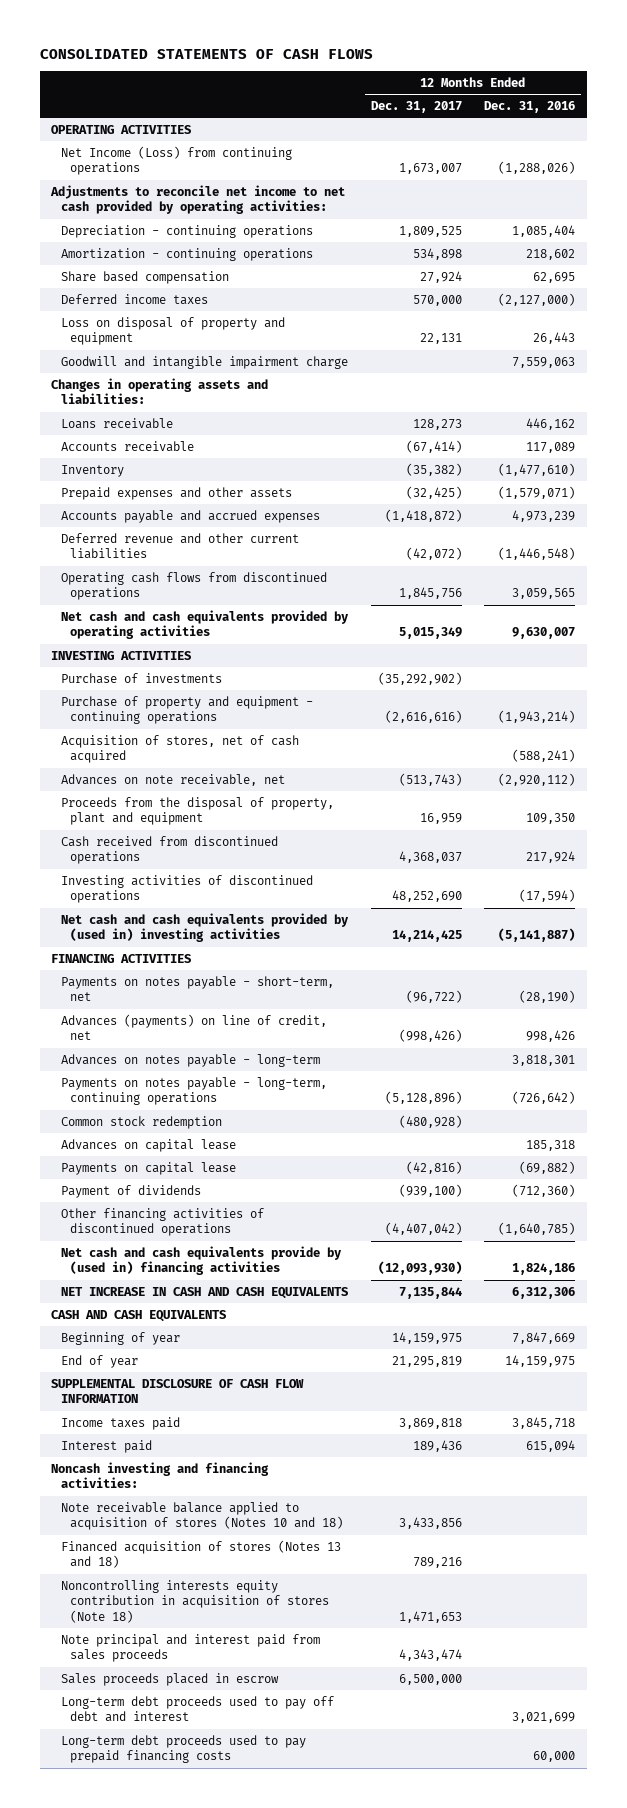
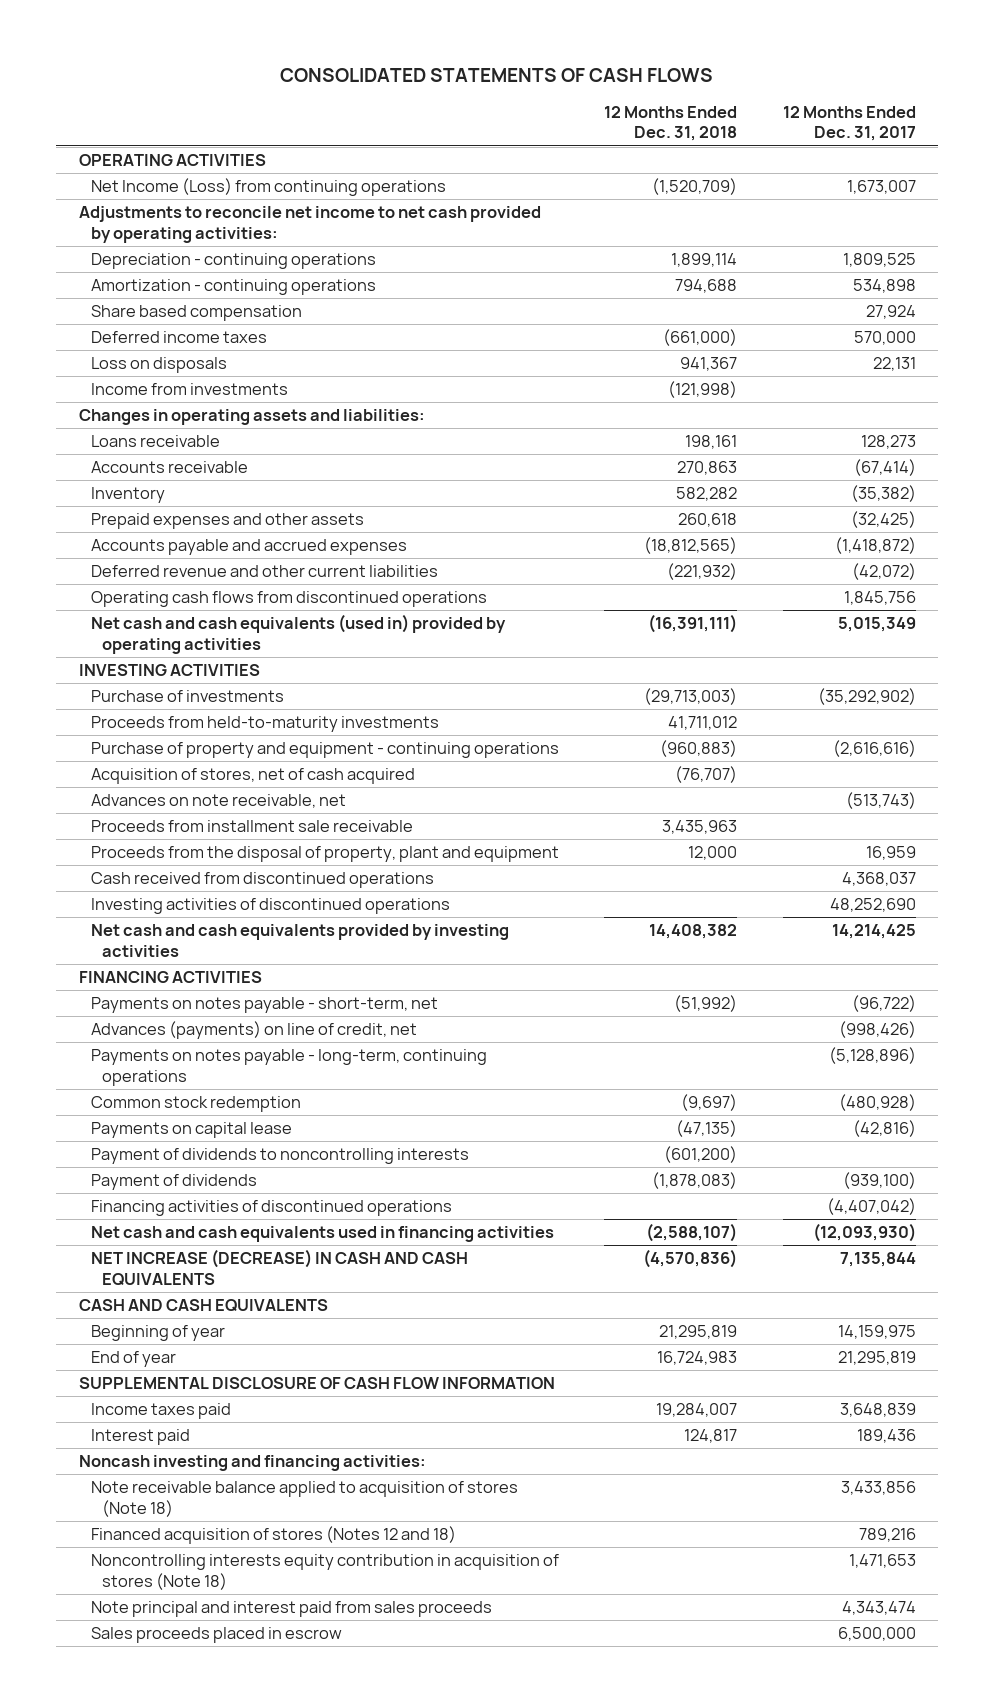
- | 12 Months Ended Dec. 31, 2017 | 12 Months Ended Dec. 31, 2016
+ | 12 Months Ended Dec. 31, 2018 | 12 Months Ended Dec. 31, 2017
- Loss on disposal of property and equipment | 22,131 | 26,443
- Goodwill and intangible impairment charge | | 7,559,063
+ Loss on disposals | 941,367 | 22,131
+ Income from investments | (121,998) |
- Net cash and cash equivalents provided by operating activities | 5,015,349 | 9,630,007
+ Net cash and cash equivalents (used in) provided by operating activities | (16,391,111) | 5,015,349
+ Proceeds from held-to-maturity investments | 41,711,012 |
+ Proceeds from installment sale receivable | 3,435,963 |
- Net cash and cash equivalents provided by (used in) investing activities | 14,214,425 | (5,141,887)
+ Net cash and cash equivalents provided by investing activities | 14,408,382 | 14,214,425
- Advances on notes payable - long-term | | 3,818,301
- Advances on capital lease | | 185,318
+ Payment of dividends to noncontrolling interests | (601,200) |
- Other financing activities of discontinued operations | (4,407,042) | (1,640,785)
- Net cash and cash equivalents provide by (used in) financing activities | (12,093,930) | 1,824,186
- NET INCREASE IN CASH AND CASH EQUIVALENTS | 7,135,844 | 6,312,306
+ Financing activities of discontinued operations | | (4,407,042)
+ Net cash and cash equivalents used in financing activities | (2,588,107) | (12,093,930)
+ NET INCREASE (DECREASE) IN CASH AND CASH EQUIVALENTS | (4,570,836) | 7,135,844
- Income taxes paid | 3,869,818 | 3,845,718
+ Income taxes paid | 19,284,007 | 3,648,839
- Note receivable balance applied to acquisition of stores (Notes 10 and 18) | 3,433,856 |
- Financed acquisition of stores (Notes 13 and 18) | 789,216 |
+ Note receivable balance applied to acquisition of stores (Note 18) | | 3,433,856
+ Financed acquisition of stores (Notes 12 and 18) | | 789,216
- Long-term debt proceeds used to pay off debt and interest | | 3,021,699
- Long-term debt proceeds used to pay prepaid financing costs | | 60,000

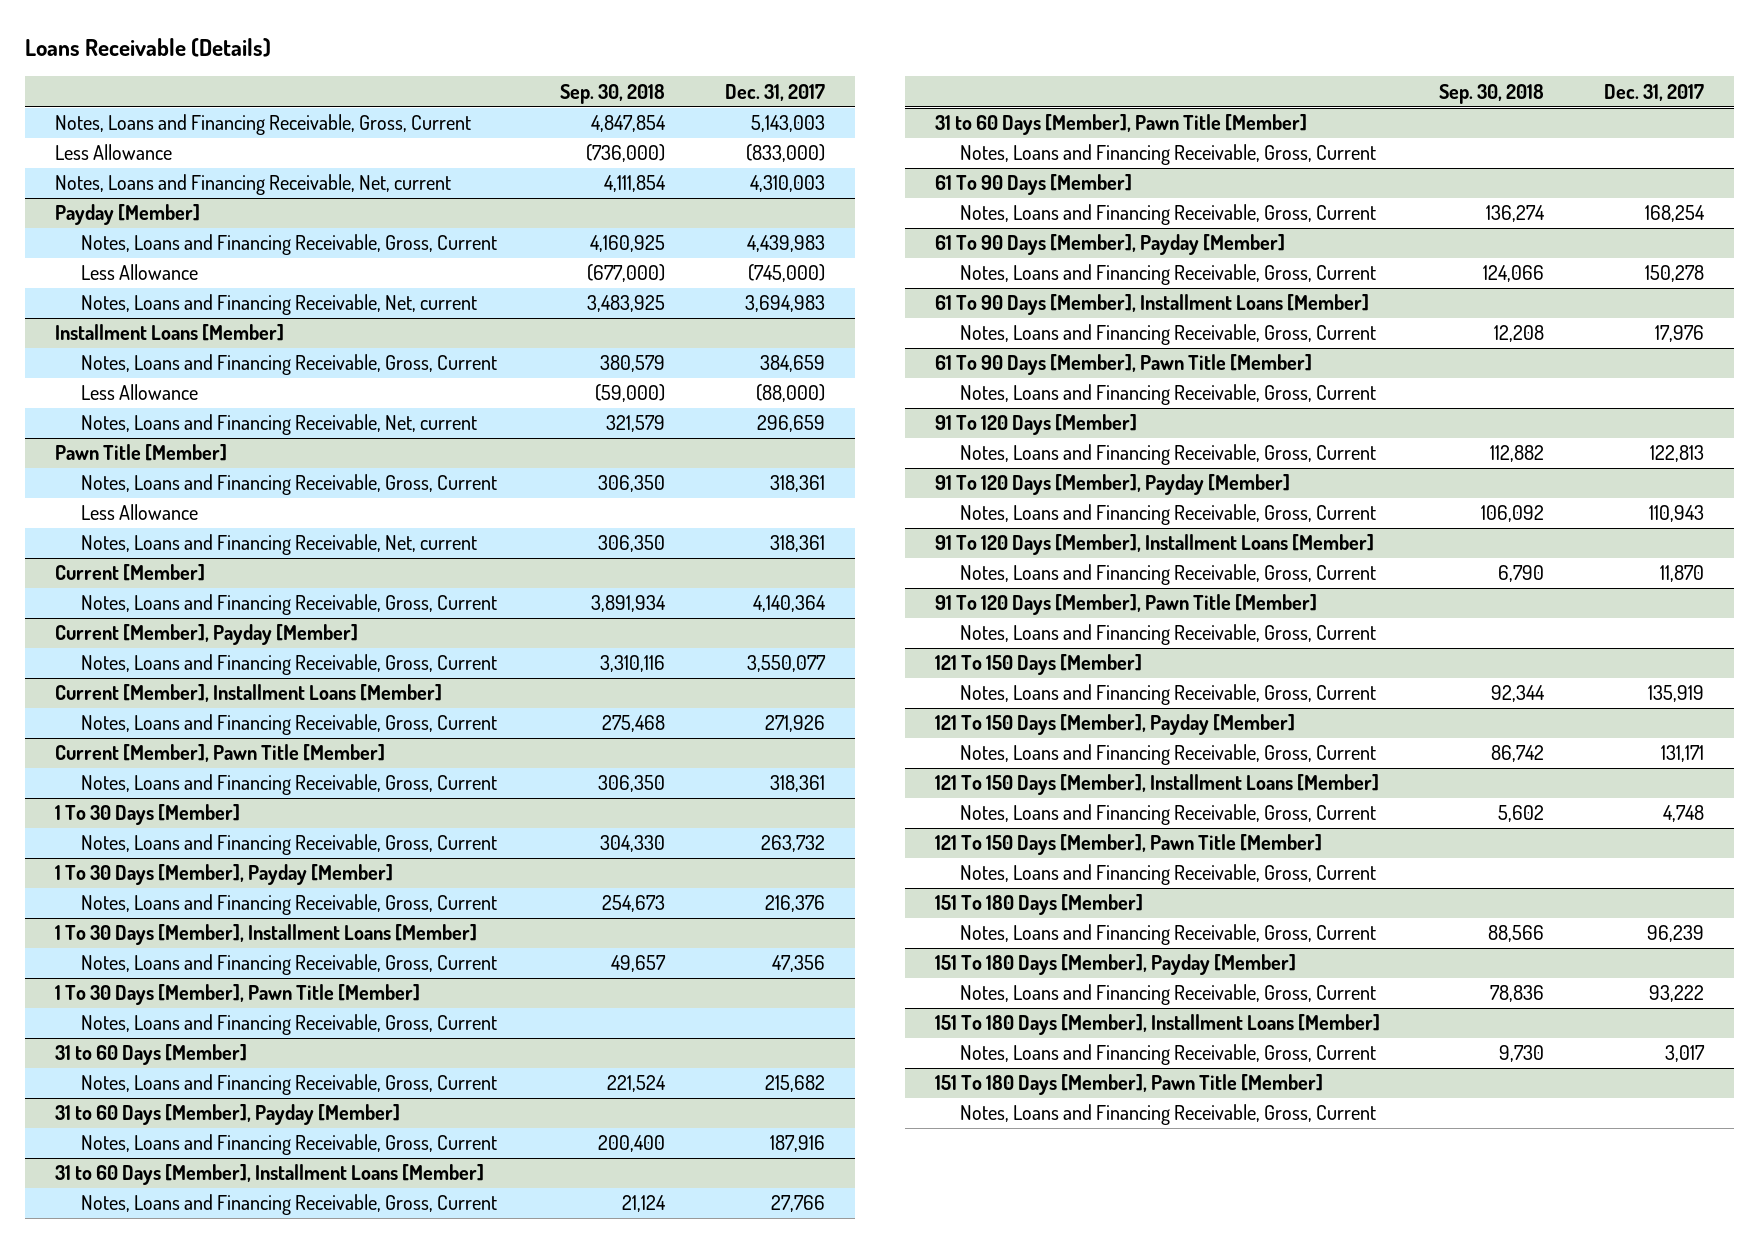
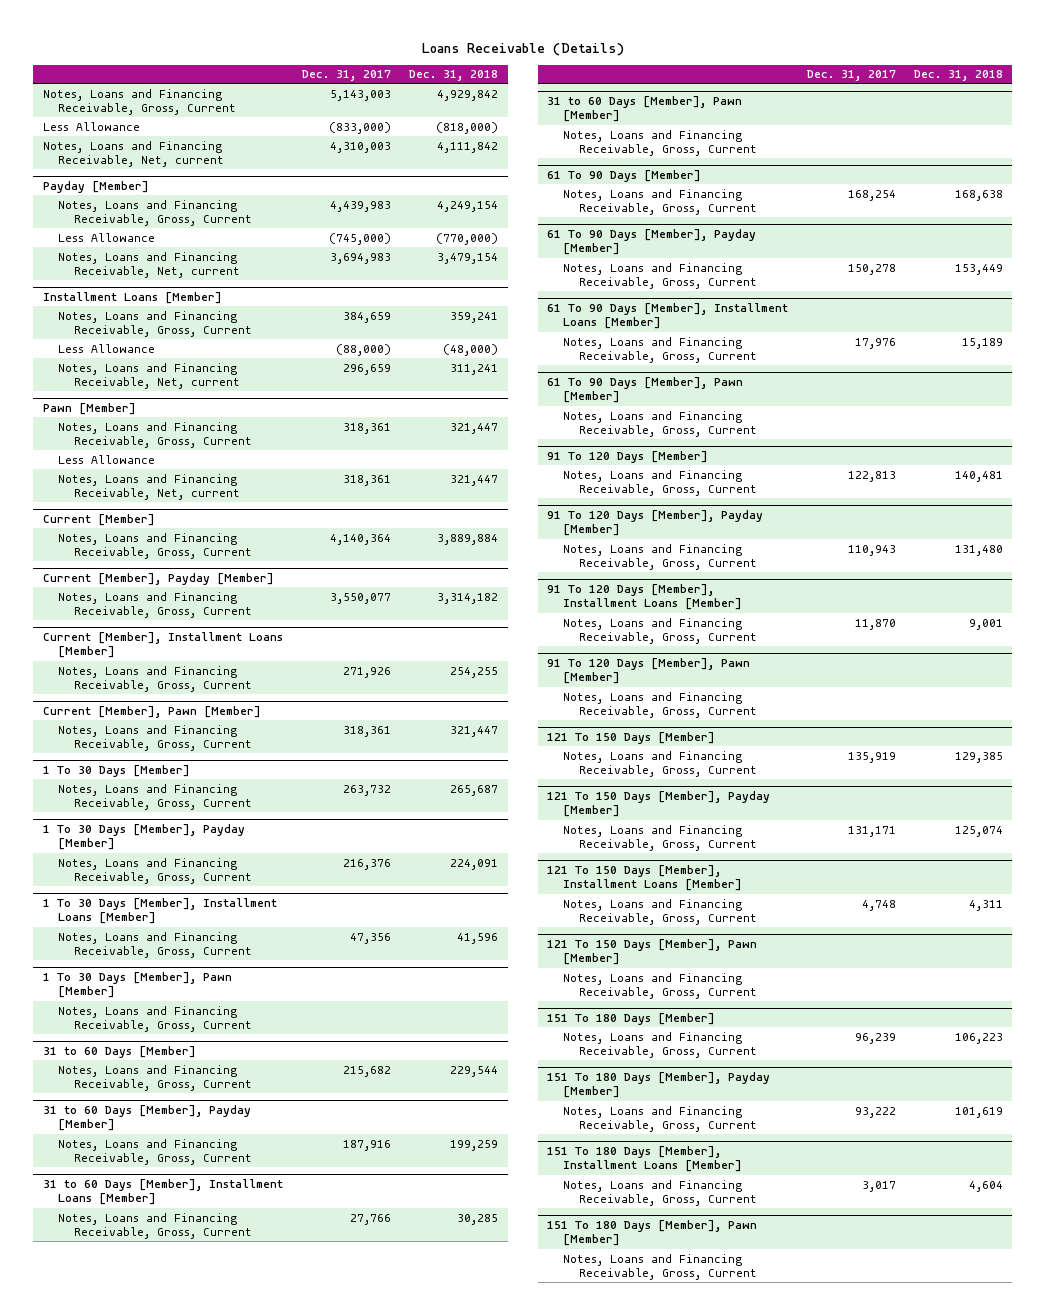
- | Sep. 30, 2018 | Dec. 31, 2017
+ | Dec. 31, 2017 | Dec. 31, 2018
- Pawn Title [Member]
+ Pawn [Member]
- Current [Member], Pawn Title [Member]
+ Current [Member], Pawn [Member]
- 1 To 30 Days [Member], Pawn Title [Member]
+ 1 To 30 Days [Member], Pawn [Member]
- 31 to 60 Days [Member], Pawn Title [Member]
+ 31 to 60 Days [Member], Pawn [Member]
- 61 To 90 Days [Member], Pawn Title [Member]
+ 61 To 90 Days [Member], Pawn [Member]
- 91 To 120 Days [Member], Pawn Title [Member]
+ 91 To 120 Days [Member], Pawn [Member]
- 121 To 150 Days [Member], Pawn Title [Member]
+ 121 To 150 Days [Member], Pawn [Member]
- 151 To 180 Days [Member], Pawn Title [Member]
+ 151 To 180 Days [Member], Pawn [Member]

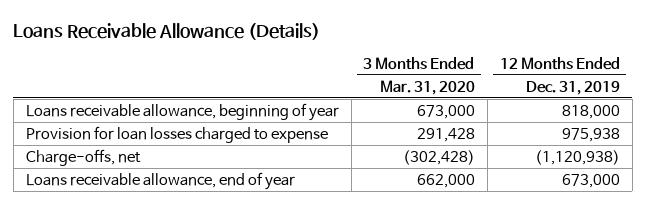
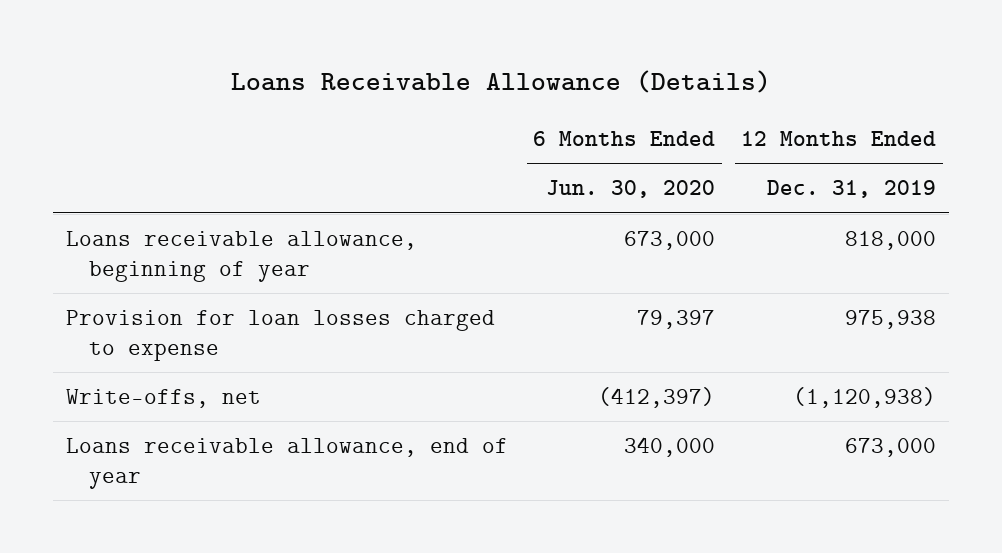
- | 3 Months Ended Mar. 31, 2020 | 12 Months Ended Dec. 31, 2019
+ | 6 Months Ended Jun. 30, 2020 | 12 Months Ended Dec. 31, 2019
- Charge-offs, net | (302,428) | (1,120,938)
+ Write-offs, net | (412,397) | (1,120,938)

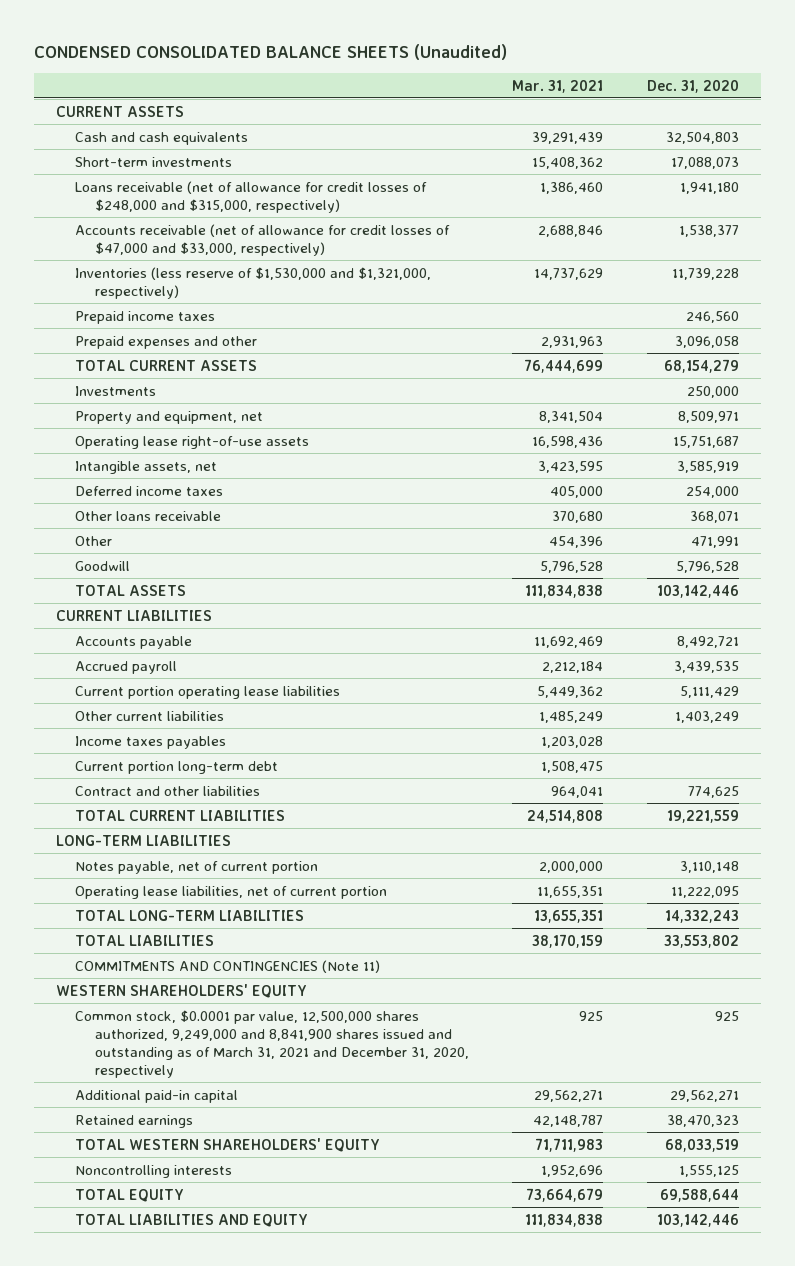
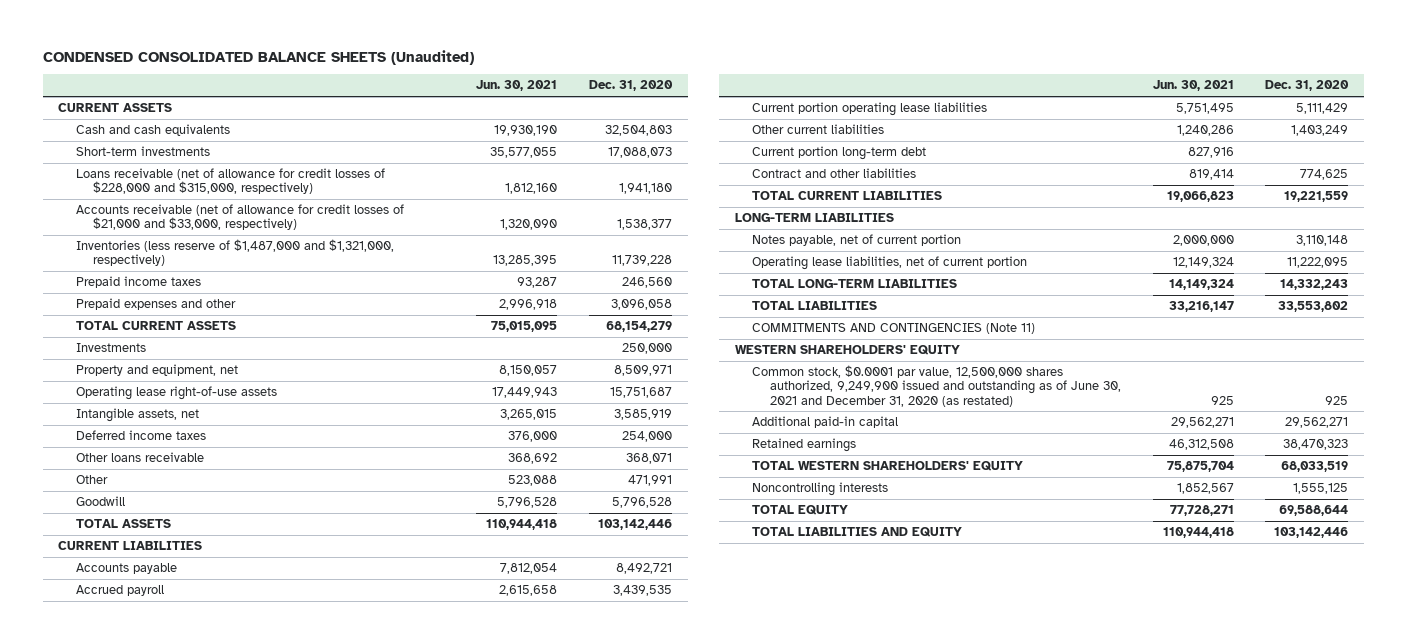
- | Mar. 31, 2021 | Dec. 31, 2020
+ | Jun. 30, 2021 | Dec. 31, 2020
- Loans receivable (net of allowance for credit losses of $248,000 and $315,000, respectively) | 1,386,460 | 1,941,180
- Accounts receivable (net of allowance for credit losses of $47,000 and $33,000, respectively) | 2,688,846 | 1,538,377
- Inventories (less reserve of $1,530,000 and $1,321,000, respectively) | 14,737,629 | 11,739,228
+ Loans receivable (net of allowance for credit losses of $228,000 and $315,000, respectively) | 1,812,160 | 1,941,180
+ Accounts receivable (net of allowance for credit losses of $21,000 and $33,000, respectively) | 1,320,090 | 1,538,377
+ Inventories (less reserve of $1,487,000 and $1,321,000, respectively) | 13,285,395 | 11,739,228
- Income taxes payables | 1,203,028 |
- Common stock, $0.0001 par value, 12,500,000 shares authorized, 9,249,000 and 8,841,900 shares issued and outstanding as of March 31, 2021 and December 31, 2020, respectively | 925 | 925
+ Common stock, $0.0001 par value, 12,500,000 shares authorized, 9,249,900 issued and outstanding as of June 30, 2021 and December 31, 2020 (as restated) | 925 | 925

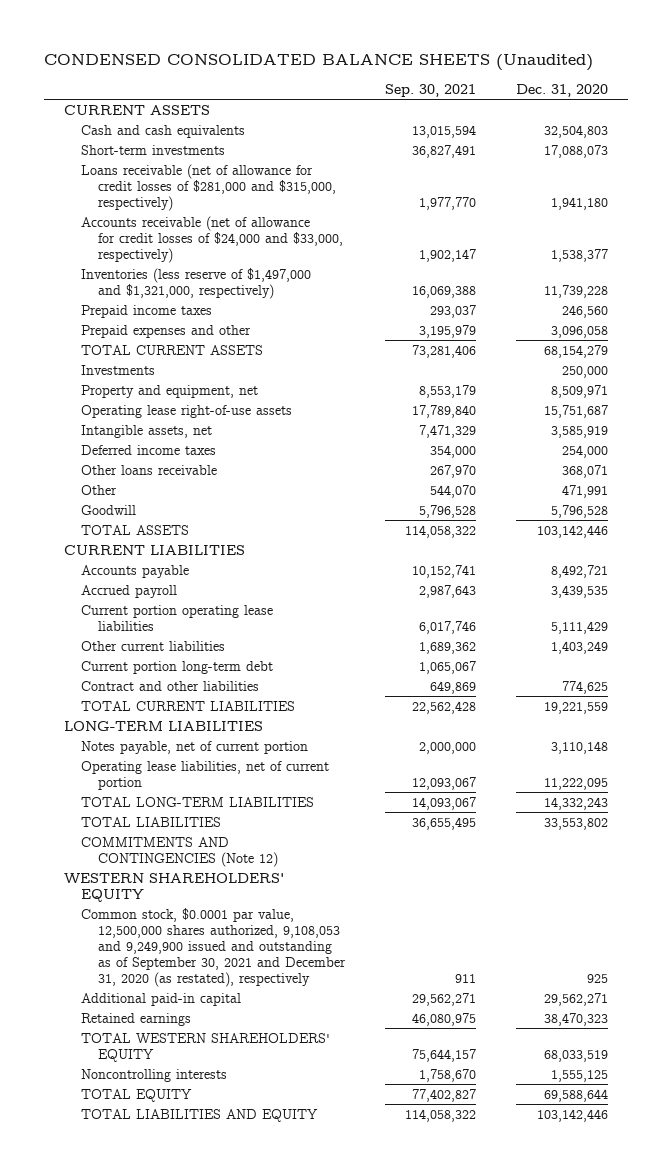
- | Jun. 30, 2021 | Dec. 31, 2020
+ | Sep. 30, 2021 | Dec. 31, 2020
- Loans receivable (net of allowance for credit losses of $228,000 and $315,000, respectively) | 1,812,160 | 1,941,180
- Accounts receivable (net of allowance for credit losses of $21,000 and $33,000, respectively) | 1,320,090 | 1,538,377
- Inventories (less reserve of $1,487,000 and $1,321,000, respectively) | 13,285,395 | 11,739,228
+ Loans receivable (net of allowance for credit losses of $281,000 and $315,000, respectively) | 1,977,770 | 1,941,180
+ Accounts receivable (net of allowance for credit losses of $24,000 and $33,000, respectively) | 1,902,147 | 1,538,377
+ Inventories (less reserve of $1,497,000 and $1,321,000, respectively) | 16,069,388 | 11,739,228
- COMMITMENTS AND CONTINGENCIES (Note 11)
+ COMMITMENTS AND CONTINGENCIES (Note 12)
- Common stock, $0.0001 par value, 12,500,000 shares authorized, 9,249,900 issued and outstanding as of June 30, 2021 and December 31, 2020 (as restated) | 925 | 925
+ Common stock, $0.0001 par value, 12,500,000 shares authorized, 9,108,053 and 9,249,900 issued and outstanding as of September 30, 2021 and December 31, 2020 (as restated), respectively | 911 | 925

